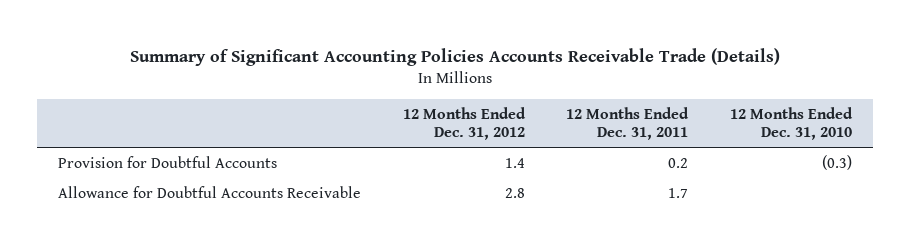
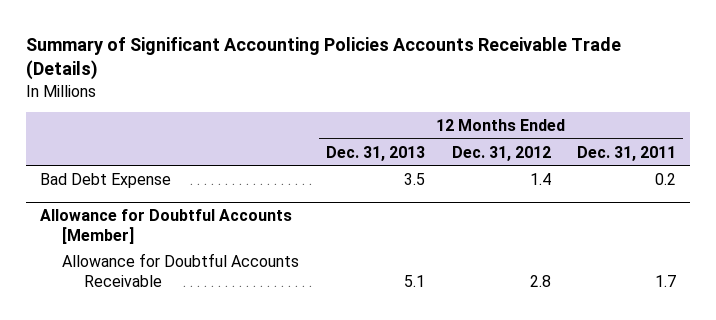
- | 12 Months Ended Dec. 31, 2012 | 12 Months Ended Dec. 31, 2011 | 12 Months Ended Dec. 31, 2010
+ | 12 Months Ended Dec. 31, 2013 | 12 Months Ended Dec. 31, 2012 | 12 Months Ended Dec. 31, 2011
- Provision for Doubtful Accounts | 1.4 | 0.2 | (0.3)
+ Bad Debt Expense | 3.5 | 1.4 | 0.2
+ Allowance for Doubtful Accounts [Member]

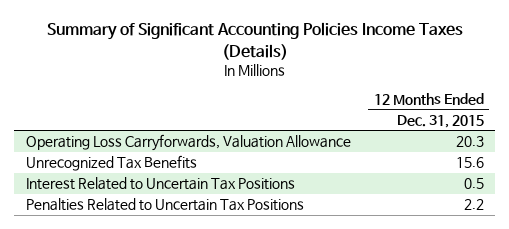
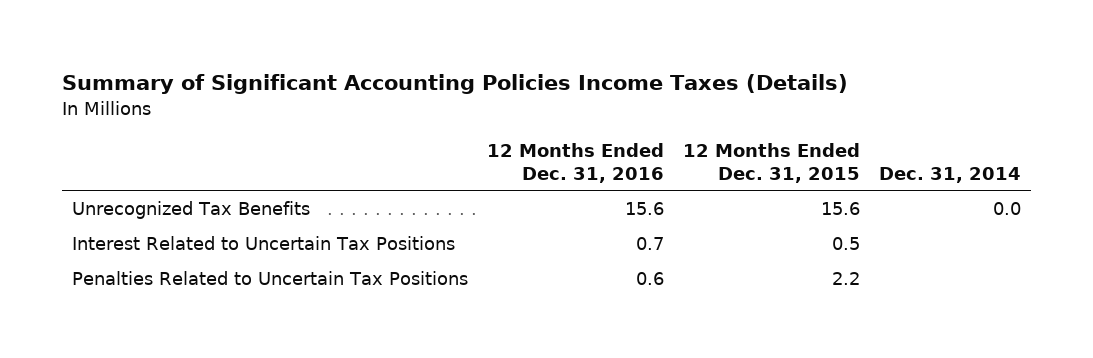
- | 12 Months Ended Dec. 31, 2015
+ | 12 Months Ended Dec. 31, 2016 | 12 Months Ended Dec. 31, 2015 | Dec. 31, 2014
- Operating Loss Carryforwards, Valuation Allowance | 20.3

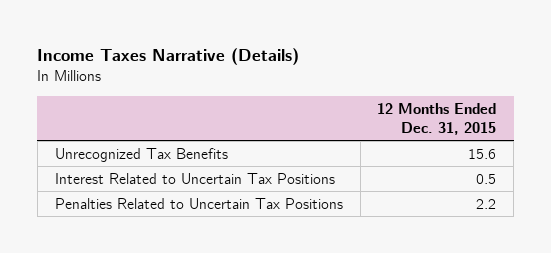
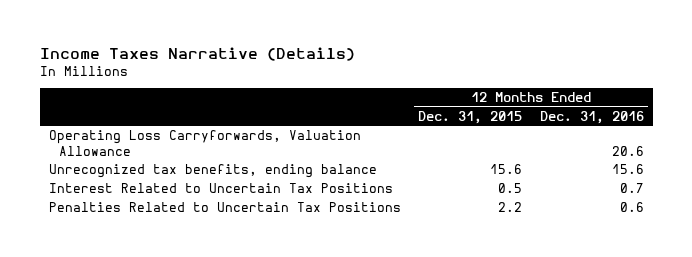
- | 12 Months Ended Dec. 31, 2015
+ | 12 Months Ended Dec. 31, 2015 | 12 Months Ended Dec. 31, 2016
- Unrecognized Tax Benefits | 15.6
+ Operating Loss Carryforwards, Valuation Allowance | | 20.6
+ Unrecognized tax benefits, ending balance | 15.6 | 15.6

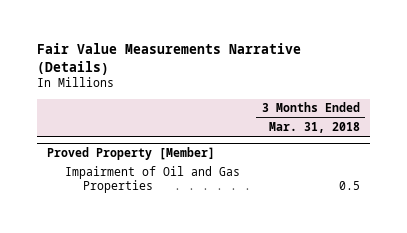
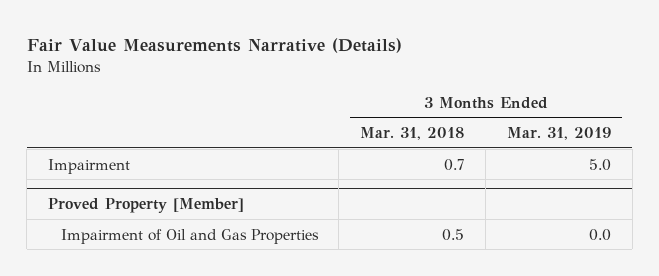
- | 3 Months Ended Mar. 31, 2018
+ | 3 Months Ended Mar. 31, 2018 | 3 Months Ended Mar. 31, 2019
+ Impairment | 0.7 | 5.0

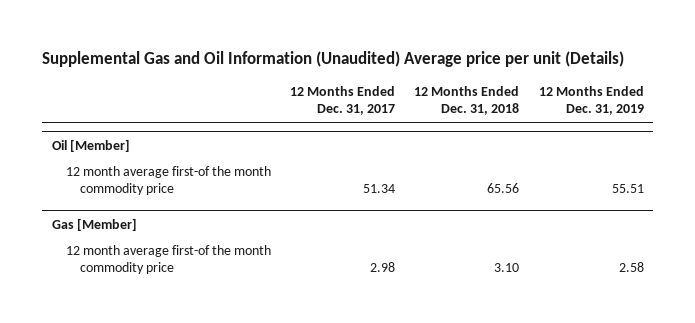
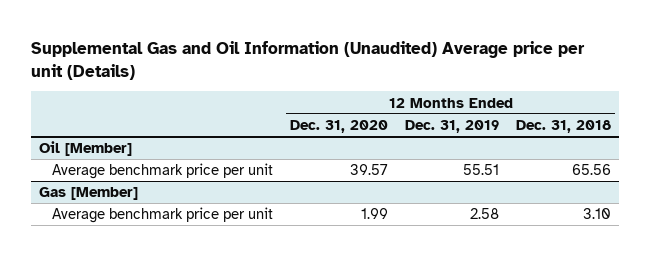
- | 12 Months Ended Dec. 31, 2017 | 12 Months Ended Dec. 31, 2018 | 12 Months Ended Dec. 31, 2019
+ | 12 Months Ended Dec. 31, 2020 | 12 Months Ended Dec. 31, 2019 | 12 Months Ended Dec. 31, 2018
@ Oil [Member]
- 12 month average first-of the month commodity price | 51.34 | 65.56 | 55.51
+ Average benchmark price per unit | 39.57 | 55.51 | 65.56
@ Gas [Member]
- 12 month average first-of the month commodity price | 2.98 | 3.10 | 2.58
+ Average benchmark price per unit | 1.99 | 2.58 | 3.10

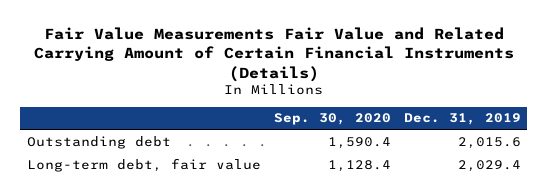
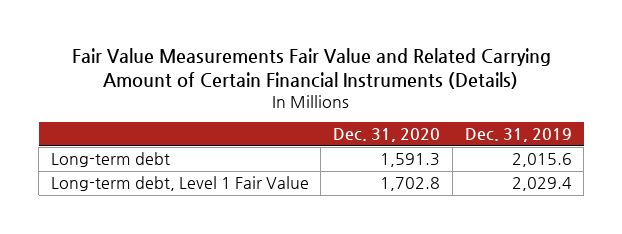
- | Sep. 30, 2020 | Dec. 31, 2019
+ | Dec. 31, 2020 | Dec. 31, 2019
- Outstanding debt | 1,590.4 | 2,015.6
- Long-term debt, fair value | 1,128.4 | 2,029.4
+ Long-term debt | 1,591.3 | 2,015.6
+ Long-term debt, Level 1 Fair Value | 1,702.8 | 2,029.4

